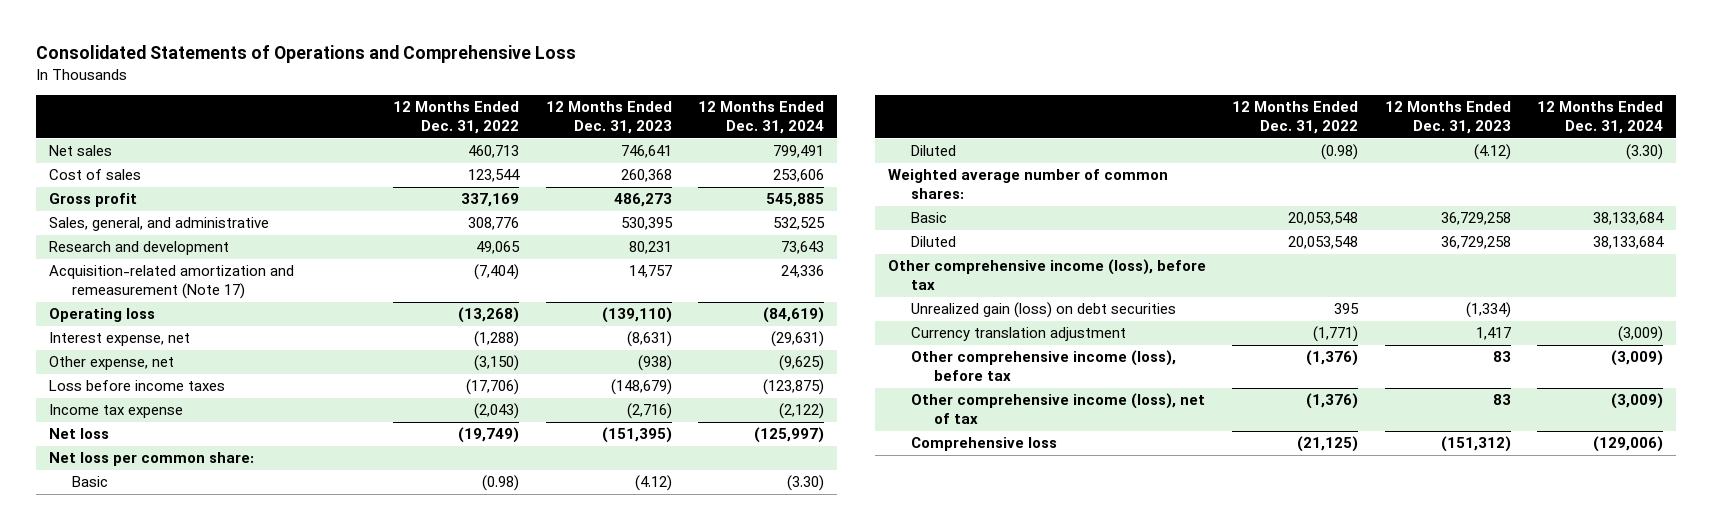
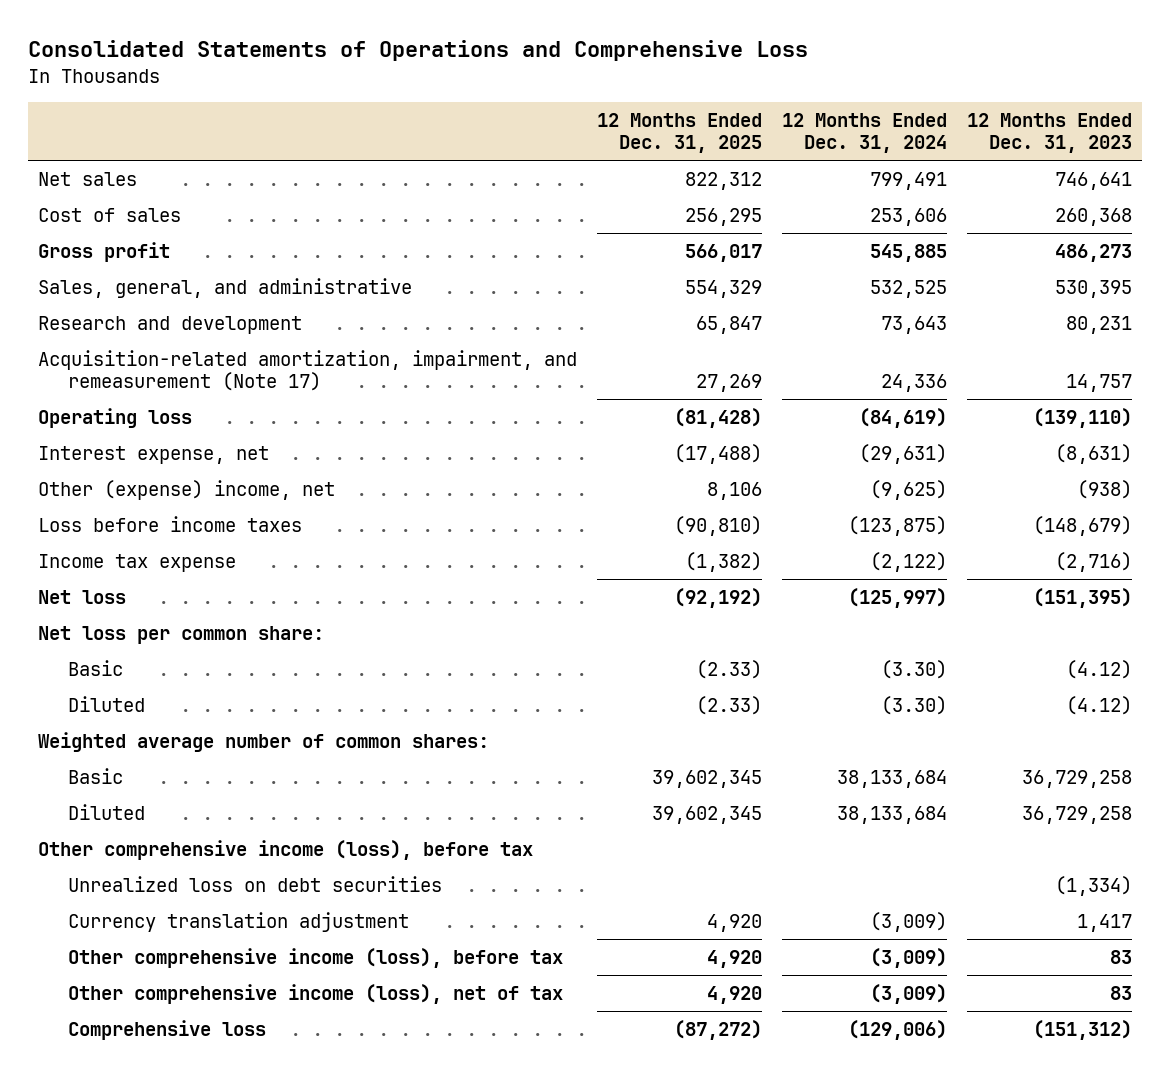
- | 12 Months Ended Dec. 31, 2022 | 12 Months Ended Dec. 31, 2023 | 12 Months Ended Dec. 31, 2024
+ | 12 Months Ended Dec. 31, 2025 | 12 Months Ended Dec. 31, 2024 | 12 Months Ended Dec. 31, 2023
- Acquisition-related amortization and remeasurement (Note 17) | (7,404) | 14,757 | 24,336
+ Acquisition-related amortization, impairment, and remeasurement (Note 17) | 27,269 | 24,336 | 14,757
- Other expense, net | (3,150) | (938) | (9,625)
+ Other (expense) income, net | 8,106 | (9,625) | (938)
- Unrealized gain (loss) on debt securities | 395 | (1,334) |
+ Unrealized loss on debt securities | | | (1,334)

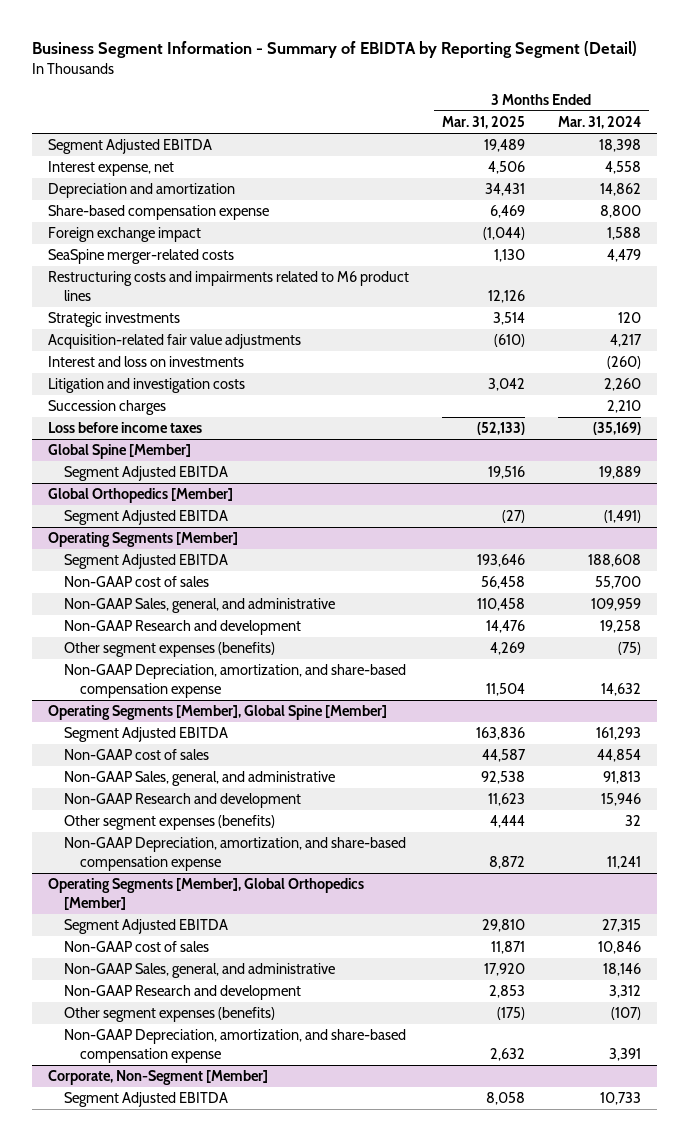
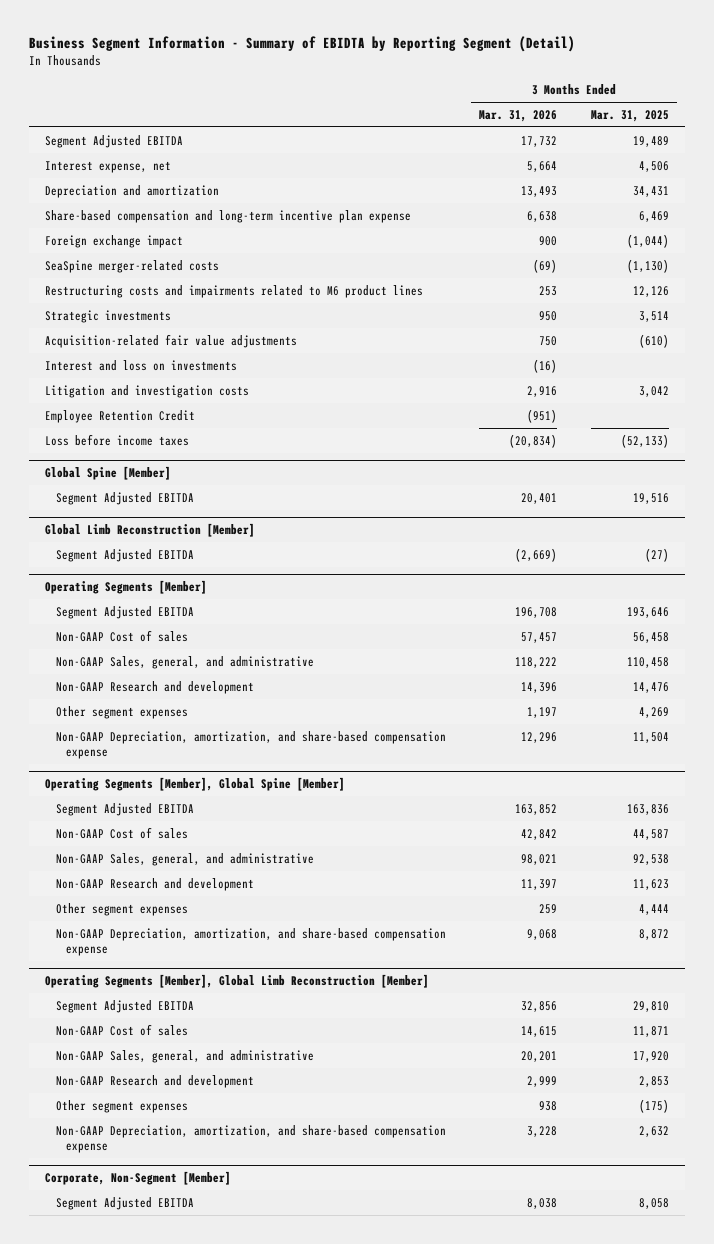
- | 3 Months Ended Mar. 31, 2025 | 3 Months Ended Mar. 31, 2024
+ | 3 Months Ended Mar. 31, 2026 | 3 Months Ended Mar. 31, 2025
- Share-based compensation expense | 6,469 | 8,800
+ Share-based compensation and long-term incentive plan expense | 6,638 | 6,469
- SeaSpine merger-related costs | 1,130 | 4,479
+ SeaSpine merger-related costs | (69) | (1,130)
- Succession charges | | 2,210
+ Employee Retention Credit | (951) |
- Global Orthopedics [Member]
+ Global Limb Reconstruction [Member]
@ Operating Segments [Member]
- Non-GAAP cost of sales | 56,458 | 55,700
+ Non-GAAP Cost of sales | 57,457 | 56,458
- Other segment expenses (benefits) | 4,269 | (75)
+ Other segment expenses | 1,197 | 4,269
@ Operating Segments [Member], Global Spine [Member]
- Non-GAAP cost of sales | 44,587 | 44,854
+ Non-GAAP Cost of sales | 42,842 | 44,587
- Other segment expenses (benefits) | 4,444 | 32
+ Other segment expenses | 259 | 4,444
- Operating Segments [Member], Global Orthopedics [Member]
+ Operating Segments [Member], Global Limb Reconstruction [Member]
- Non-GAAP cost of sales | 11,871 | 10,846
+ Non-GAAP Cost of sales | 14,615 | 11,871
- Other segment expenses (benefits) | (175) | (107)
+ Other segment expenses | 938 | (175)

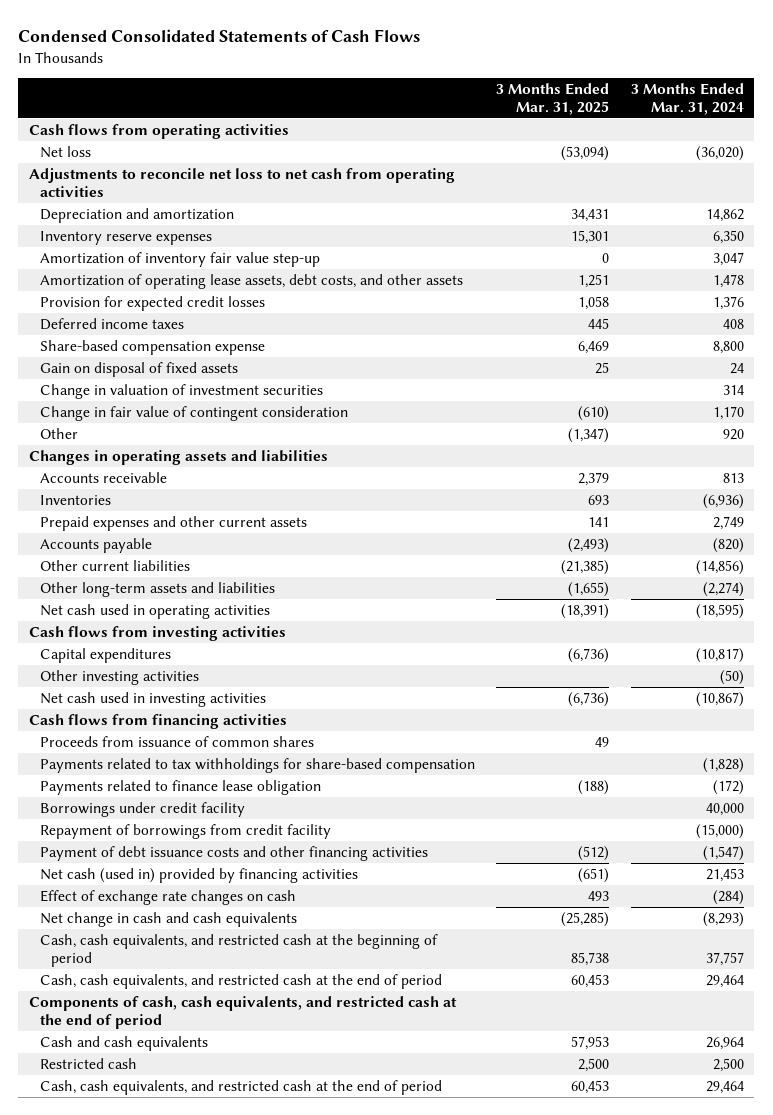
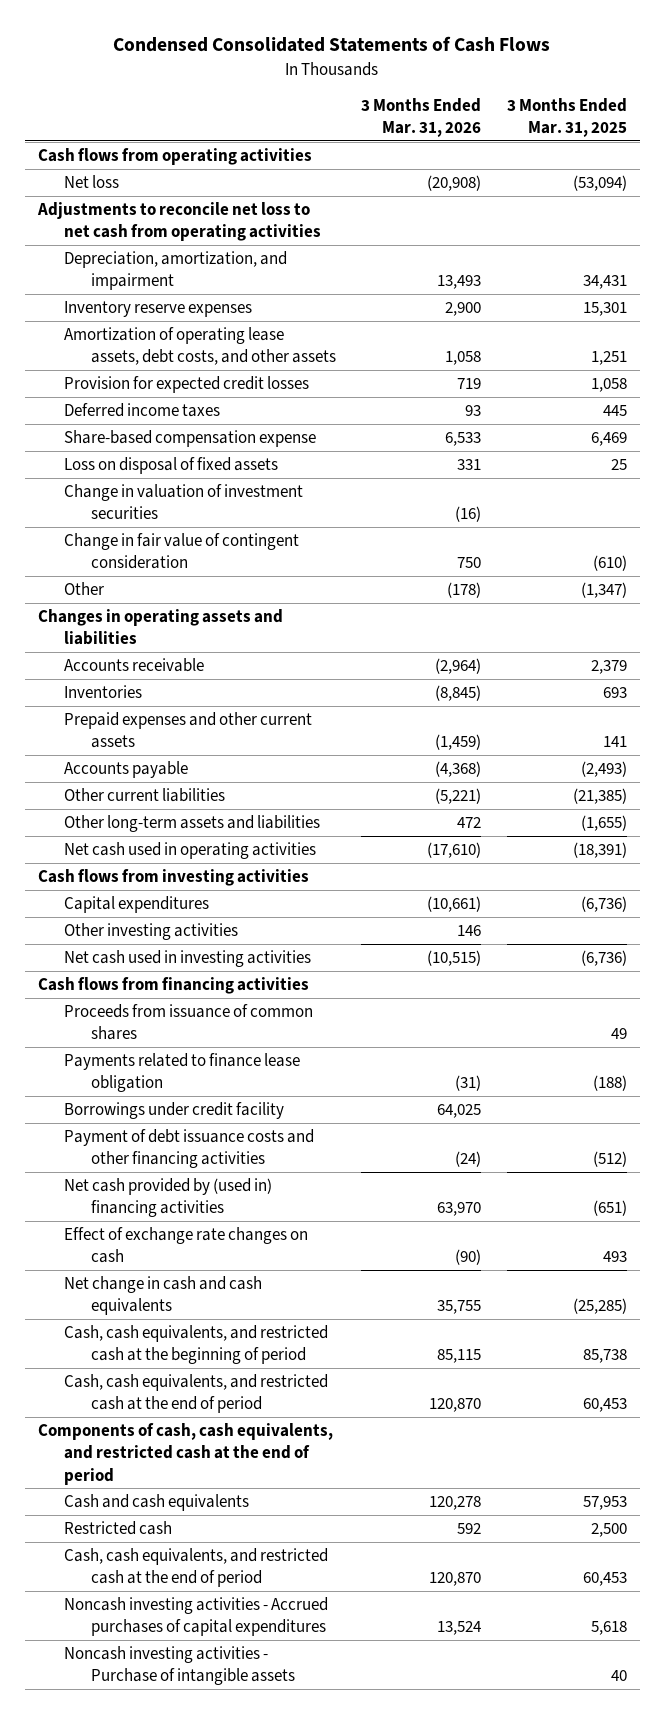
- | 3 Months Ended Mar. 31, 2025 | 3 Months Ended Mar. 31, 2024
+ | 3 Months Ended Mar. 31, 2026 | 3 Months Ended Mar. 31, 2025
- Depreciation and amortization | 34,431 | 14,862
+ Depreciation, amortization, and impairment | 13,493 | 34,431
- Amortization of inventory fair value step-up | 0 | 3,047
- Gain on disposal of fixed assets | 25 | 24
+ Loss on disposal of fixed assets | 331 | 25
- Payments related to tax withholdings for share-based compensation | | (1,828)
- Repayment of borrowings from credit facility | | (15,000)
- Net cash (used in) provided by financing activities | (651) | 21,453
+ Net cash provided by (used in) financing activities | 63,970 | (651)
+ Noncash investing activities - Accrued purchases of capital expenditures | 13,524 | 5,618
+ Noncash investing activities - Purchase of intangible assets | | 40

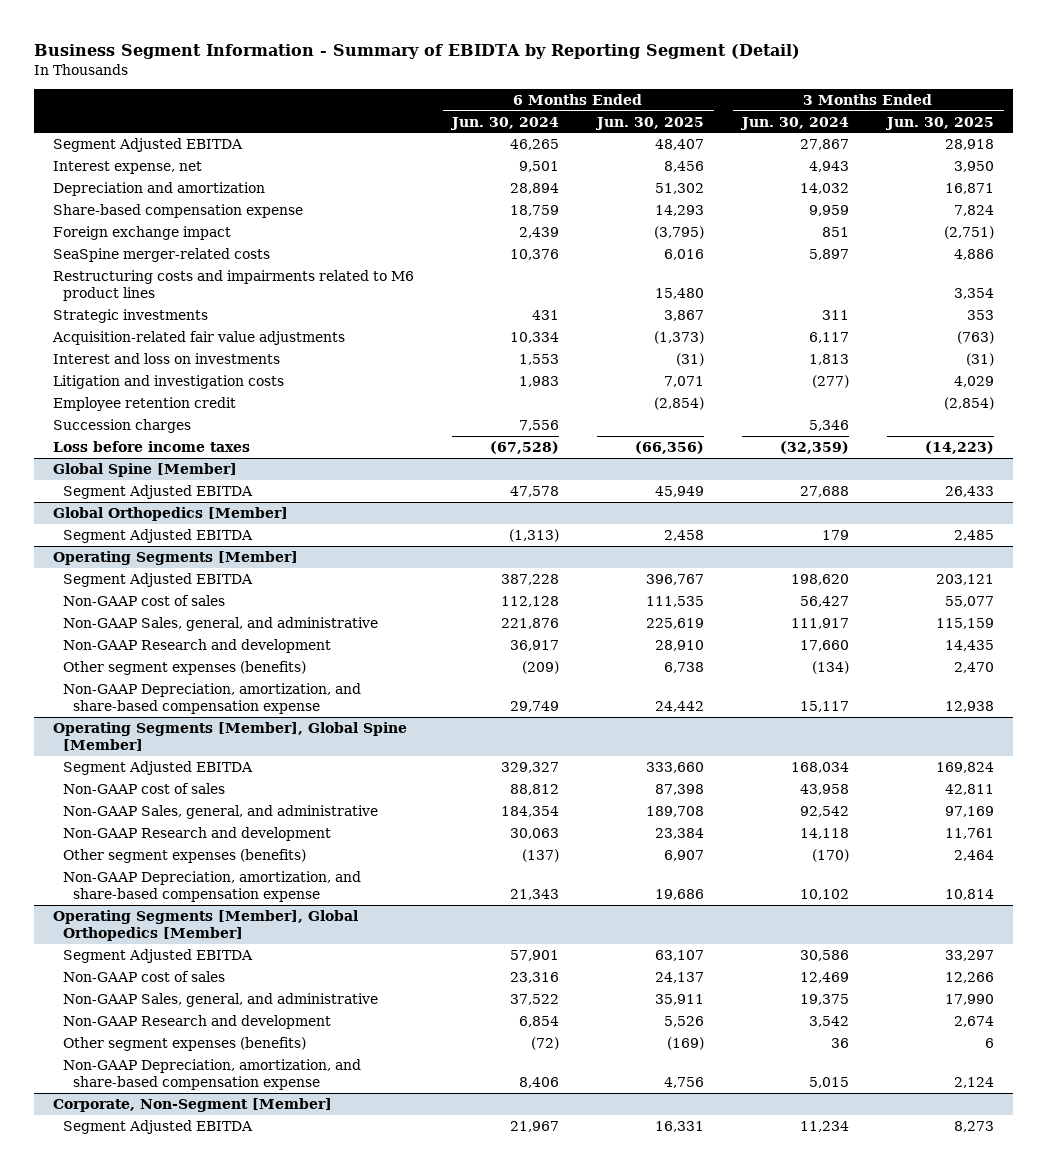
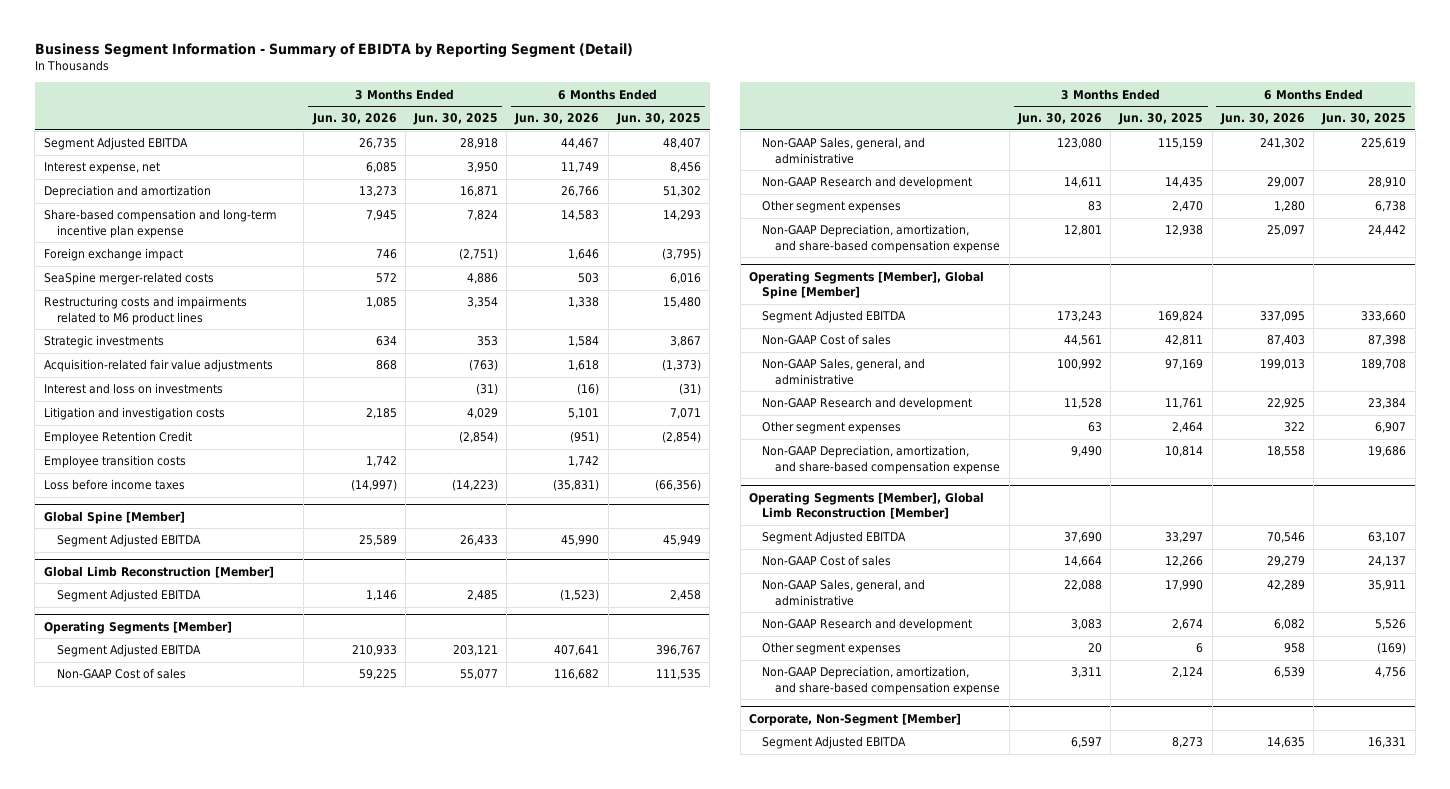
- | 6 Months Ended Jun. 30, 2024 | 6 Months Ended Jun. 30, 2025 | 3 Months Ended Jun. 30, 2024 | 3 Months Ended Jun. 30, 2025
+ | 3 Months Ended Jun. 30, 2026 | 3 Months Ended Jun. 30, 2025 | 6 Months Ended Jun. 30, 2026 | 6 Months Ended Jun. 30, 2025
- Share-based compensation expense | 18,759 | 14,293 | 9,959 | 7,824
+ Share-based compensation and long-term incentive plan expense | 7,945 | 7,824 | 14,583 | 14,293
- Employee retention credit | | (2,854) | | (2,854)
- Succession charges | 7,556 | | 5,346 |
+ Employee Retention Credit | | (2,854) | (951) | (2,854)
+ Employee transition costs | 1,742 | | 1,742 |
- Global Orthopedics [Member]
+ Global Limb Reconstruction [Member]
@ Operating Segments [Member]
- Non-GAAP cost of sales | 112,128 | 111,535 | 56,427 | 55,077
+ Non-GAAP Cost of sales | 59,225 | 55,077 | 116,682 | 111,535
- Other segment expenses (benefits) | (209) | 6,738 | (134) | 2,470
+ Other segment expenses | 83 | 2,470 | 1,280 | 6,738
@ Operating Segments [Member], Global Spine [Member]
- Non-GAAP cost of sales | 88,812 | 87,398 | 43,958 | 42,811
+ Non-GAAP Cost of sales | 44,561 | 42,811 | 87,403 | 87,398
- Other segment expenses (benefits) | (137) | 6,907 | (170) | 2,464
+ Other segment expenses | 63 | 2,464 | 322 | 6,907
- Operating Segments [Member], Global Orthopedics [Member]
+ Operating Segments [Member], Global Limb Reconstruction [Member]
- Non-GAAP cost of sales | 23,316 | 24,137 | 12,469 | 12,266
+ Non-GAAP Cost of sales | 14,664 | 12,266 | 29,279 | 24,137
- Other segment expenses (benefits) | (72) | (169) | 36 | 6
+ Other segment expenses | 20 | 6 | 958 | (169)

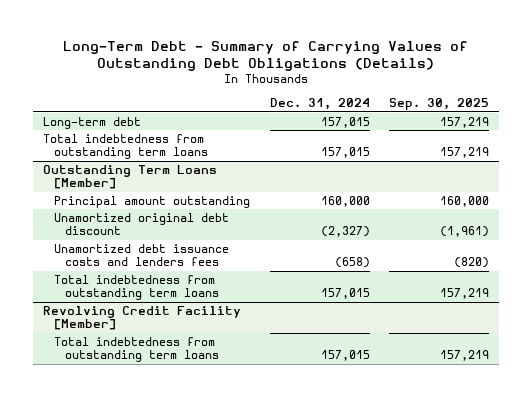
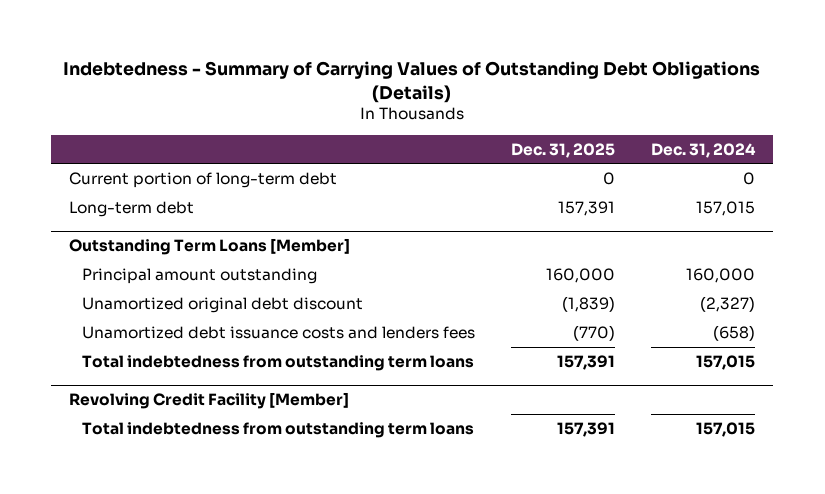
- Long-Term Debt - Summary of Carrying Values of Outstanding Debt Obligations (Details)
+ Indebtedness - Summary of Carrying Values of Outstanding Debt Obligations (Details)
- | Dec. 31, 2024 | Sep. 30, 2025
+ | Dec. 31, 2025 | Dec. 31, 2024
+ Current portion of long-term debt | 0 | 0
- Total indebtedness from outstanding term loans | 157,015 | 157,219

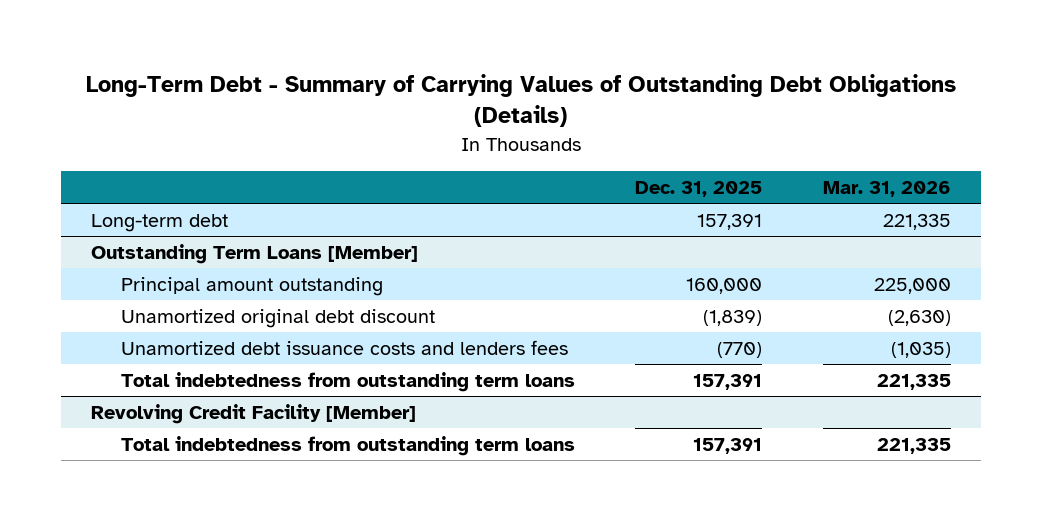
- Indebtedness - Summary of Carrying Values of Outstanding Debt Obligations (Details)
+ Long-Term Debt - Summary of Carrying Values of Outstanding Debt Obligations (Details)
- | Dec. 31, 2025 | Dec. 31, 2024
+ | Dec. 31, 2025 | Mar. 31, 2026
- Current portion of long-term debt | 0 | 0

